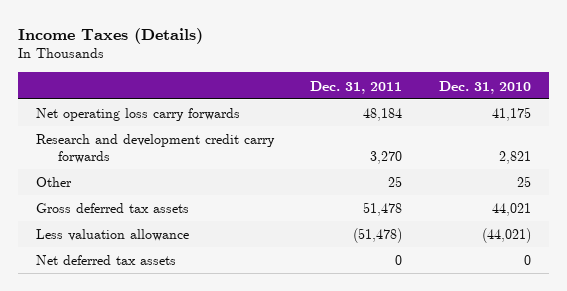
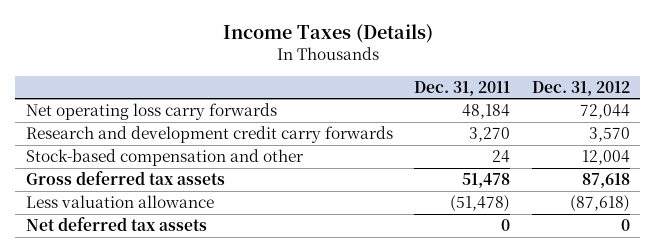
- | Dec. 31, 2011 | Dec. 31, 2010
+ | Dec. 31, 2011 | Dec. 31, 2012
- Other | 25 | 25
+ Stock-based compensation and other | 24 | 12,004

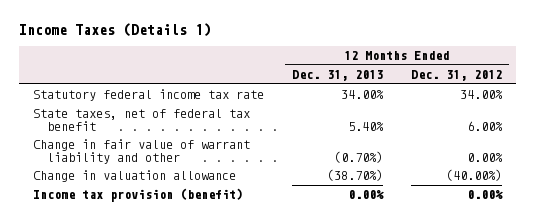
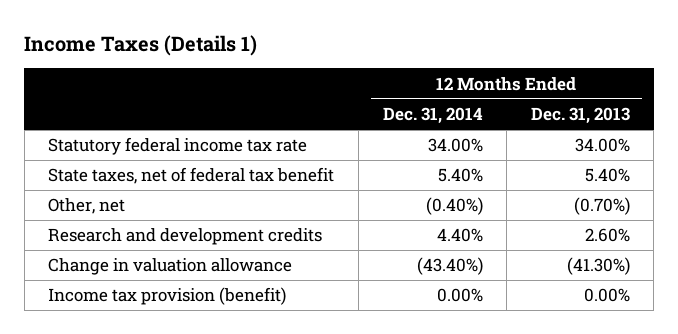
- | 12 Months Ended Dec. 31, 2013 | 12 Months Ended Dec. 31, 2012
+ | 12 Months Ended Dec. 31, 2014 | 12 Months Ended Dec. 31, 2013
- Change in fair value of warrant liability and other | (0.70%) | 0.00%
- Change in valuation allowance | (38.70%) | (40.00%)
+ Other, net | (0.40%) | (0.70%)
+ Research and development credits | 4.40% | 2.60%
+ Change in valuation allowance | (43.40%) | (41.30%)

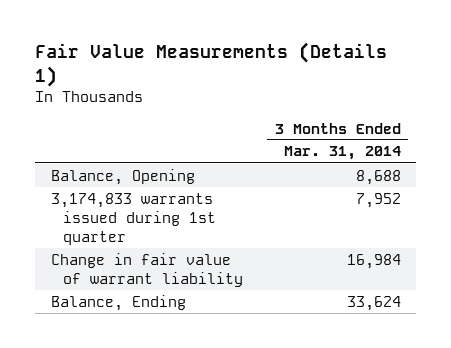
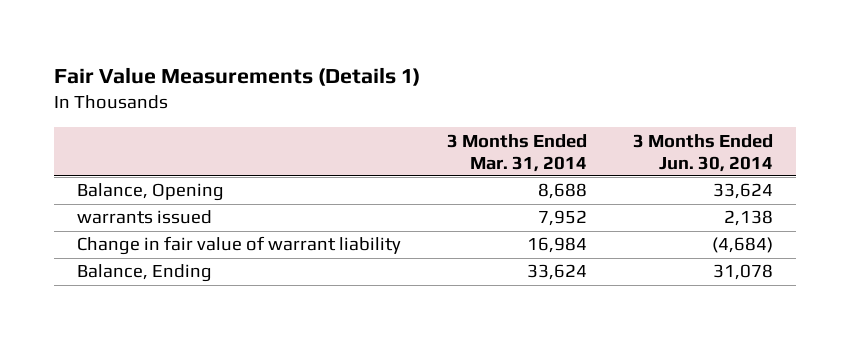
- | 3 Months Ended Mar. 31, 2014
+ | 3 Months Ended Mar. 31, 2014 | 3 Months Ended Jun. 30, 2014
- 3,174,833 warrants issued during 1st quarter | 7,952
+ warrants issued | 7,952 | 2,138

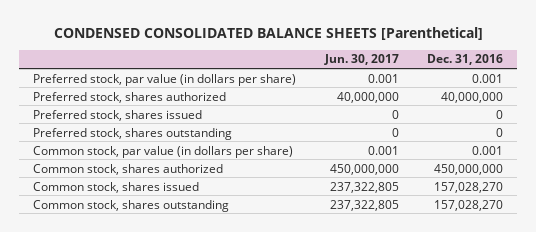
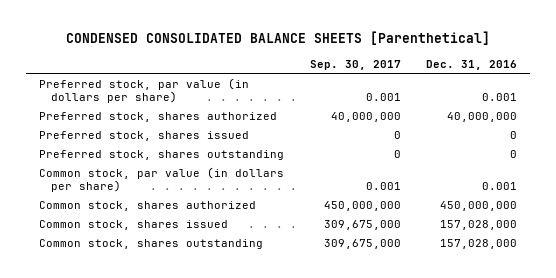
- | Jun. 30, 2017 | Dec. 31, 2016
+ | Sep. 30, 2017 | Dec. 31, 2016
- Common stock, shares issued | 237,322,805 | 157,028,270
- Common stock, shares outstanding | 237,322,805 | 157,028,270
+ Common stock, shares issued | 309,675,000 | 157,028,000
+ Common stock, shares outstanding | 309,675,000 | 157,028,000

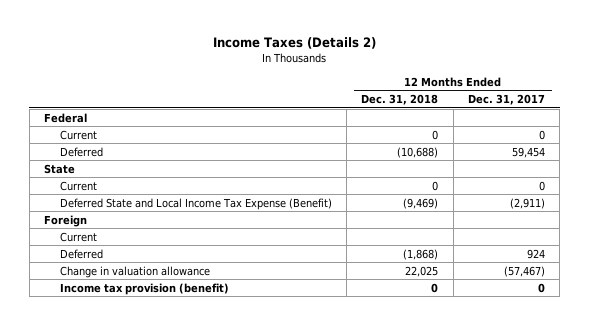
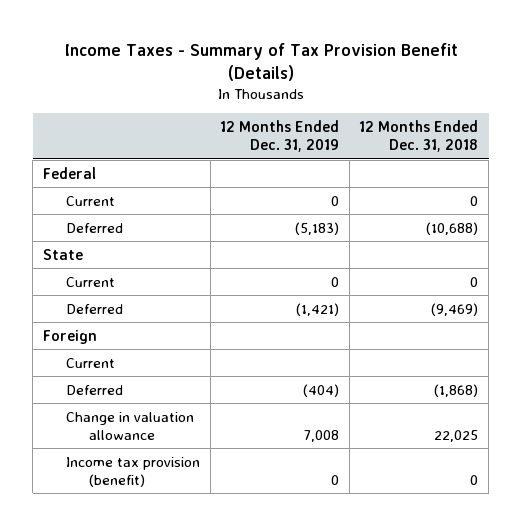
- Income Taxes (Details 2)
+ Income Taxes - Summary of Tax Provision Benefit (Details)
- | 12 Months Ended Dec. 31, 2018 | 12 Months Ended Dec. 31, 2017
+ | 12 Months Ended Dec. 31, 2019 | 12 Months Ended Dec. 31, 2018
- Deferred State and Local Income Tax Expense (Benefit) | (9,469) | (2,911)
+ Deferred | (1,421) | (9,469)

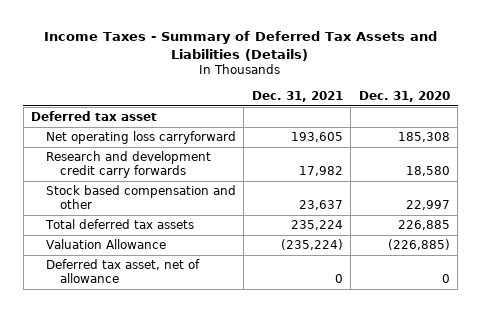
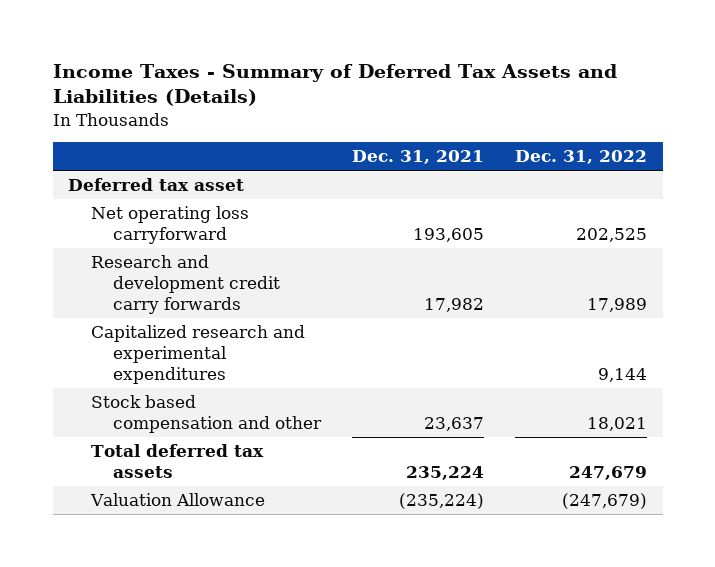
- | Dec. 31, 2021 | Dec. 31, 2020
+ | Dec. 31, 2021 | Dec. 31, 2022
+ Capitalized research and experimental expenditures | | 9,144
- Deferred tax asset, net of allowance | 0 | 0

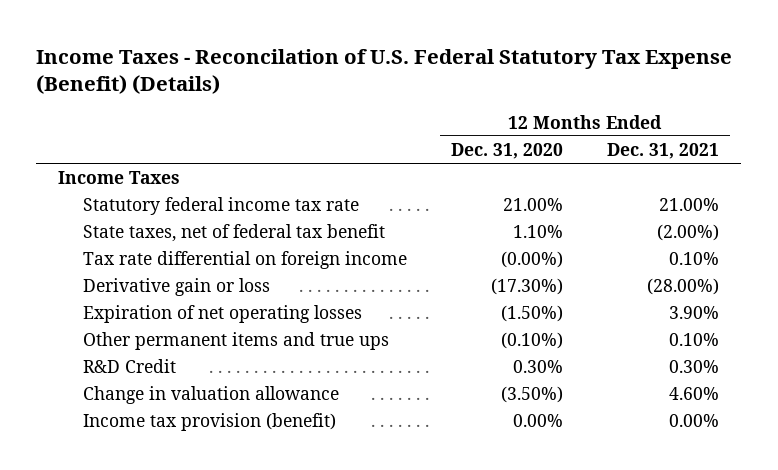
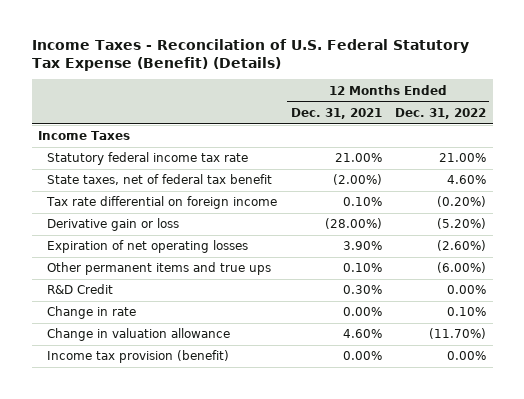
- | 12 Months Ended Dec. 31, 2020 | 12 Months Ended Dec. 31, 2021
+ | 12 Months Ended Dec. 31, 2021 | 12 Months Ended Dec. 31, 2022
+ Change in rate | 0.00% | 0.10%

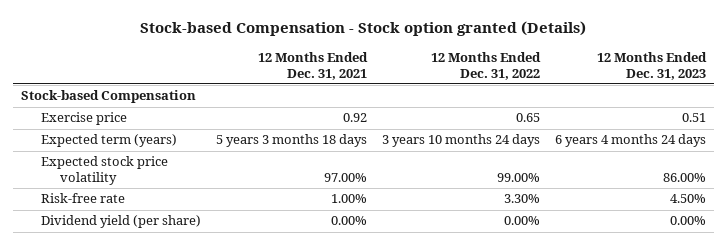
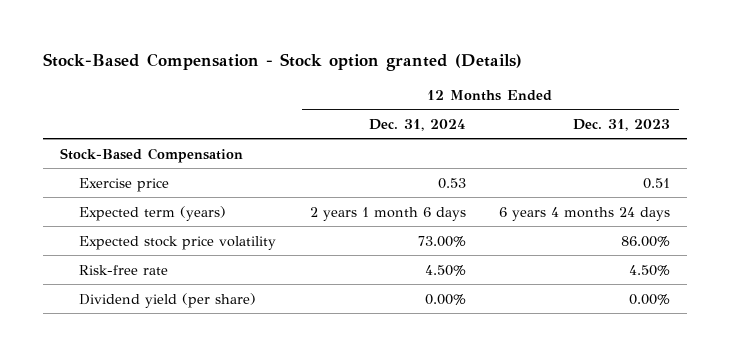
- Stock-based Compensation - Stock option granted (Details)
+ Stock-Based Compensation - Stock option granted (Details)
- | 12 Months Ended Dec. 31, 2021 | 12 Months Ended Dec. 31, 2022 | 12 Months Ended Dec. 31, 2023
+ | 12 Months Ended Dec. 31, 2024 | 12 Months Ended Dec. 31, 2023
- Stock-based Compensation
+ Stock-Based Compensation

